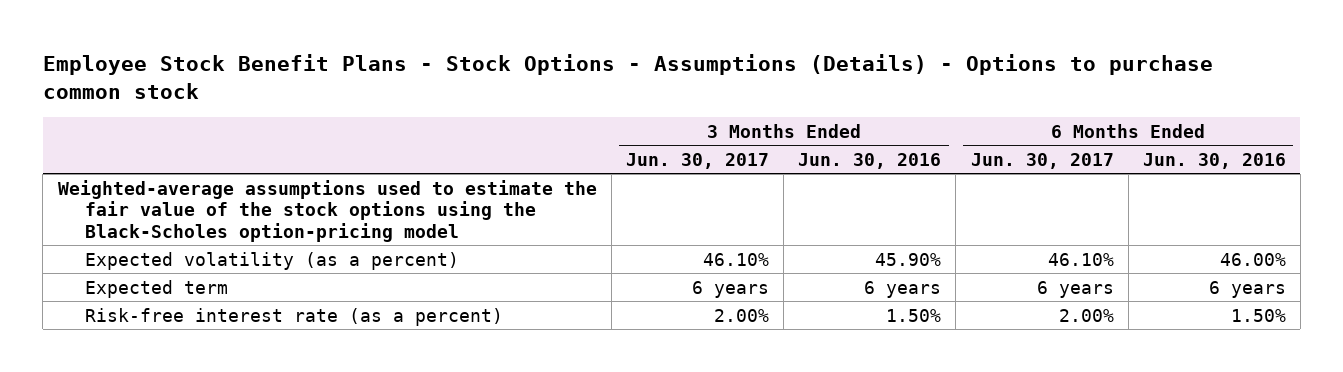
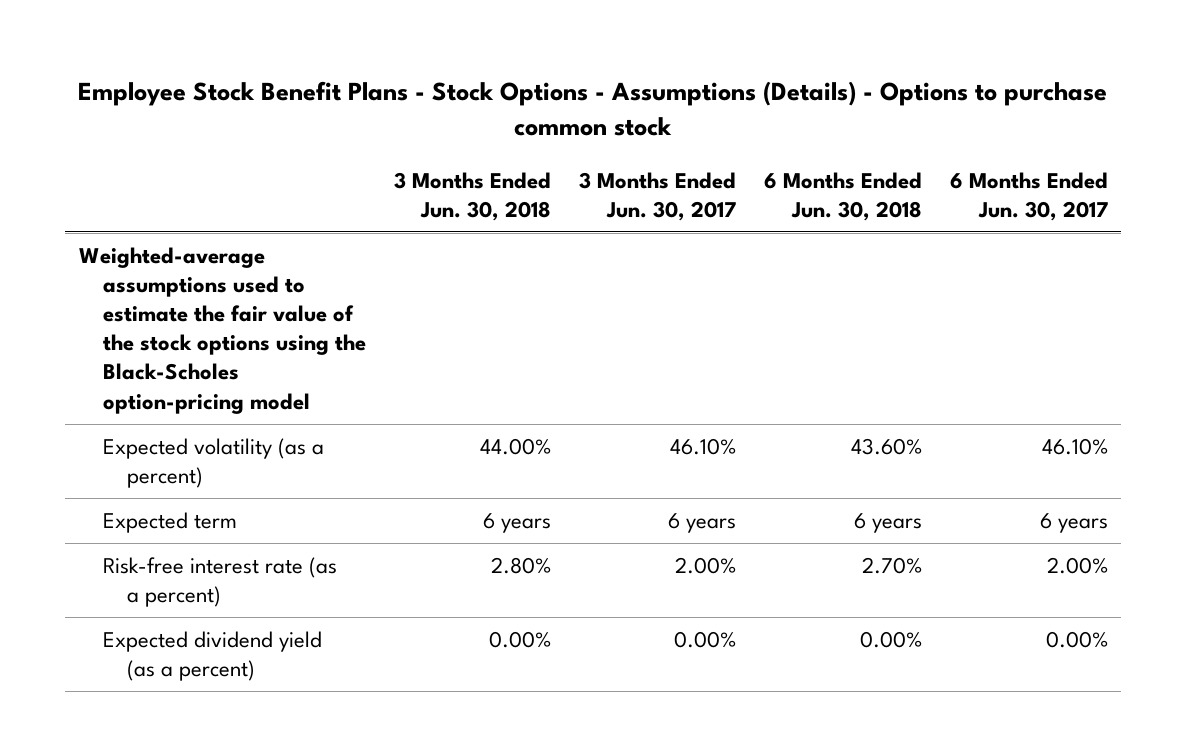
- | 3 Months Ended Jun. 30, 2017 | 3 Months Ended Jun. 30, 2016 | 6 Months Ended Jun. 30, 2017 | 6 Months Ended Jun. 30, 2016
+ | 3 Months Ended Jun. 30, 2018 | 3 Months Ended Jun. 30, 2017 | 6 Months Ended Jun. 30, 2018 | 6 Months Ended Jun. 30, 2017
+ Expected dividend yield (as a percent) | 0.00% | 0.00% | 0.00% | 0.00%

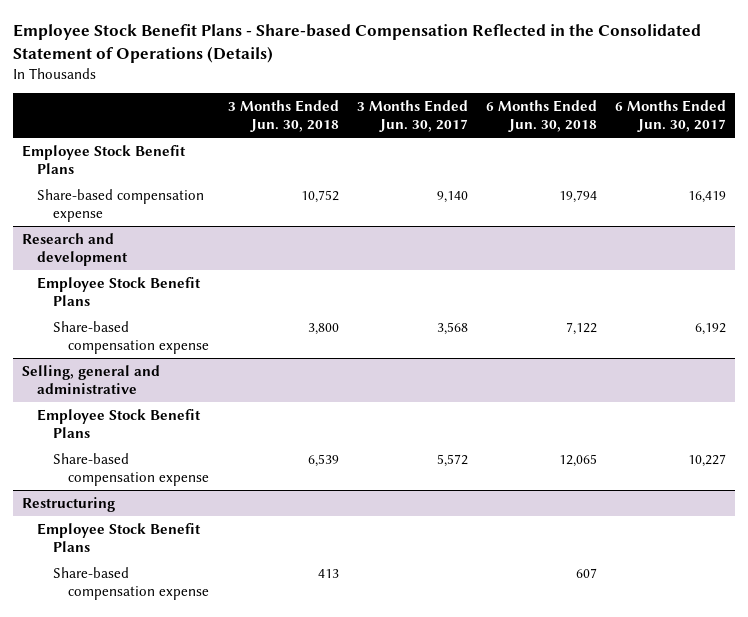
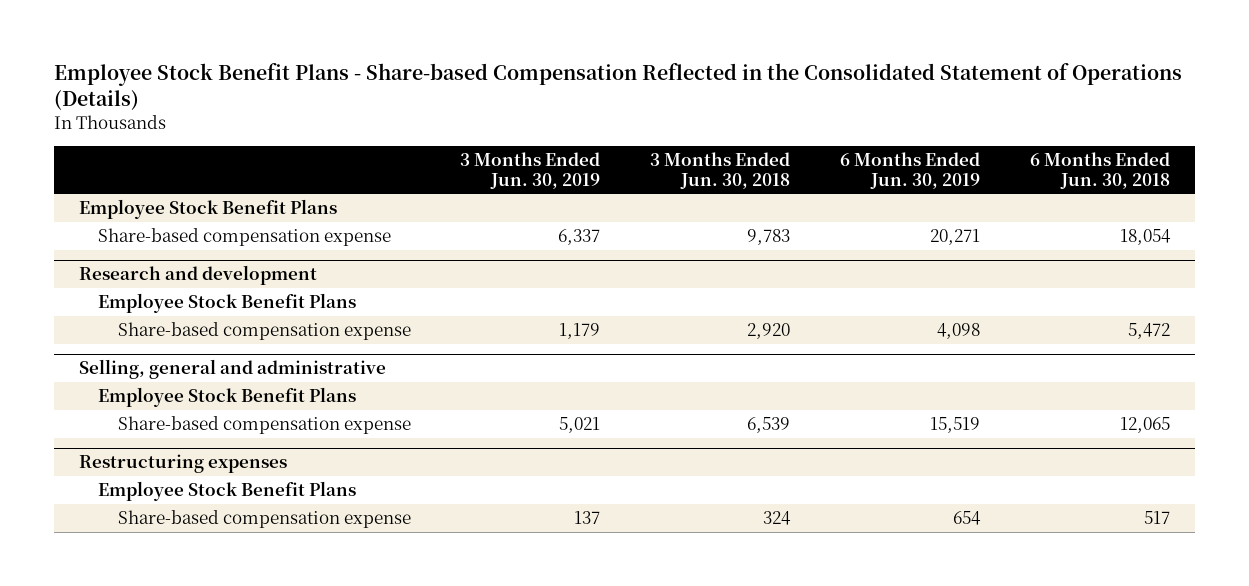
- | 3 Months Ended Jun. 30, 2018 | 3 Months Ended Jun. 30, 2017 | 6 Months Ended Jun. 30, 2018 | 6 Months Ended Jun. 30, 2017
+ | 3 Months Ended Jun. 30, 2019 | 3 Months Ended Jun. 30, 2018 | 6 Months Ended Jun. 30, 2019 | 6 Months Ended Jun. 30, 2018
- Share-based compensation expense | 10,752 | 9,140 | 19,794 | 16,419
+ Share-based compensation expense | 6,337 | 9,783 | 20,271 | 18,054
@ Research and development
- Share-based compensation expense | 3,800 | 3,568 | 7,122 | 6,192
+ Share-based compensation expense | 1,179 | 2,920 | 4,098 | 5,472
- Restructuring
+ Restructuring expenses
- Share-based compensation expense | 413 | | 607 |
+ Share-based compensation expense | 137 | 324 | 654 | 517

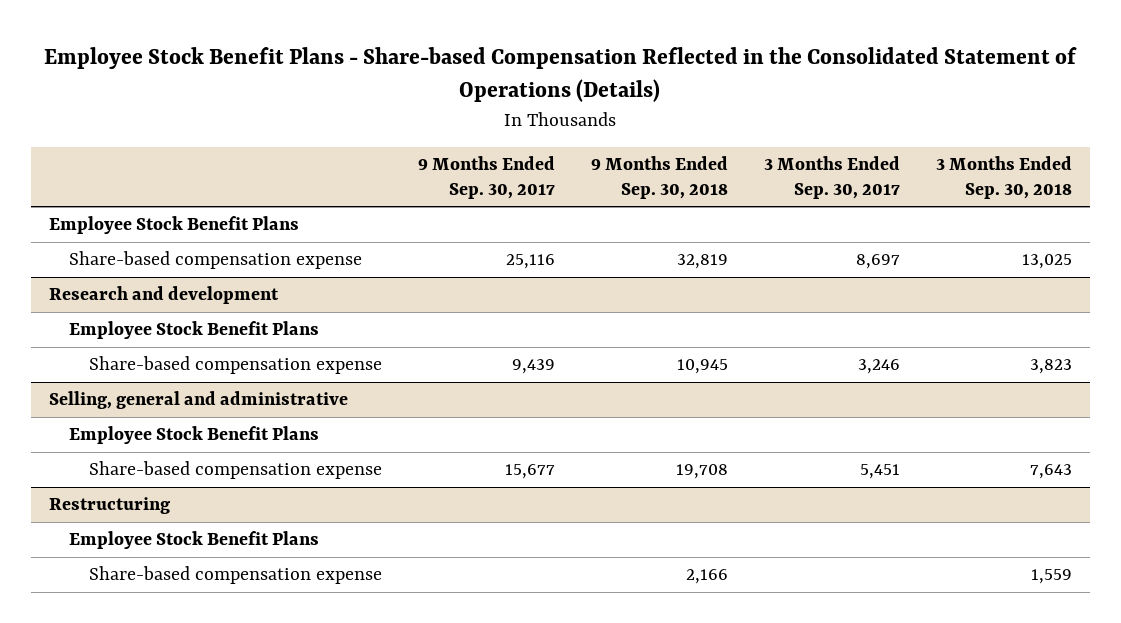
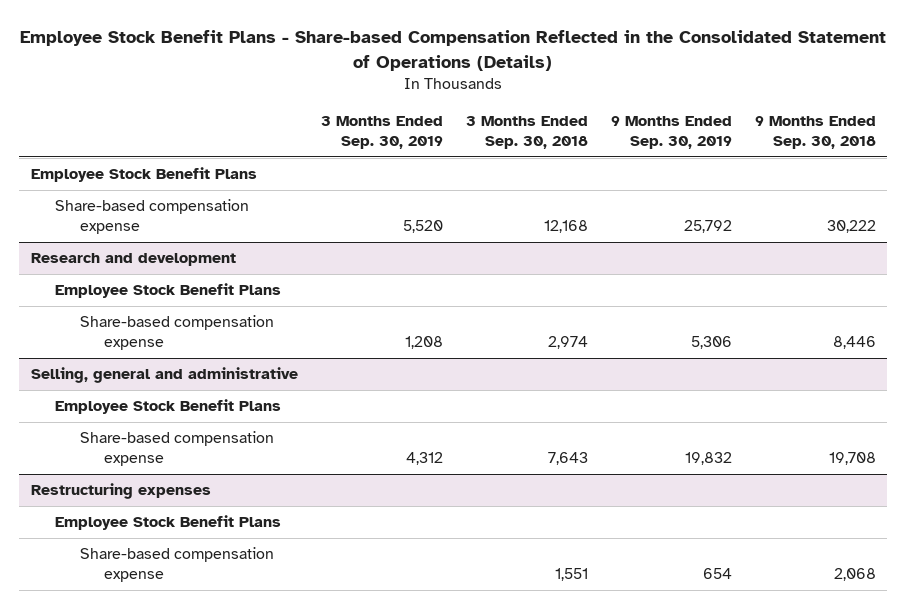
- | 9 Months Ended Sep. 30, 2017 | 9 Months Ended Sep. 30, 2018 | 3 Months Ended Sep. 30, 2017 | 3 Months Ended Sep. 30, 2018
+ | 3 Months Ended Sep. 30, 2019 | 3 Months Ended Sep. 30, 2018 | 9 Months Ended Sep. 30, 2019 | 9 Months Ended Sep. 30, 2018
- Share-based compensation expense | 25,116 | 32,819 | 8,697 | 13,025
+ Share-based compensation expense | 5,520 | 12,168 | 25,792 | 30,222
@ Research and development
- Share-based compensation expense | 9,439 | 10,945 | 3,246 | 3,823
+ Share-based compensation expense | 1,208 | 2,974 | 5,306 | 8,446
- Restructuring
+ Restructuring expenses
- Share-based compensation expense | | 2,166 | | 1,559
+ Share-based compensation expense | | 1,551 | 654 | 2,068

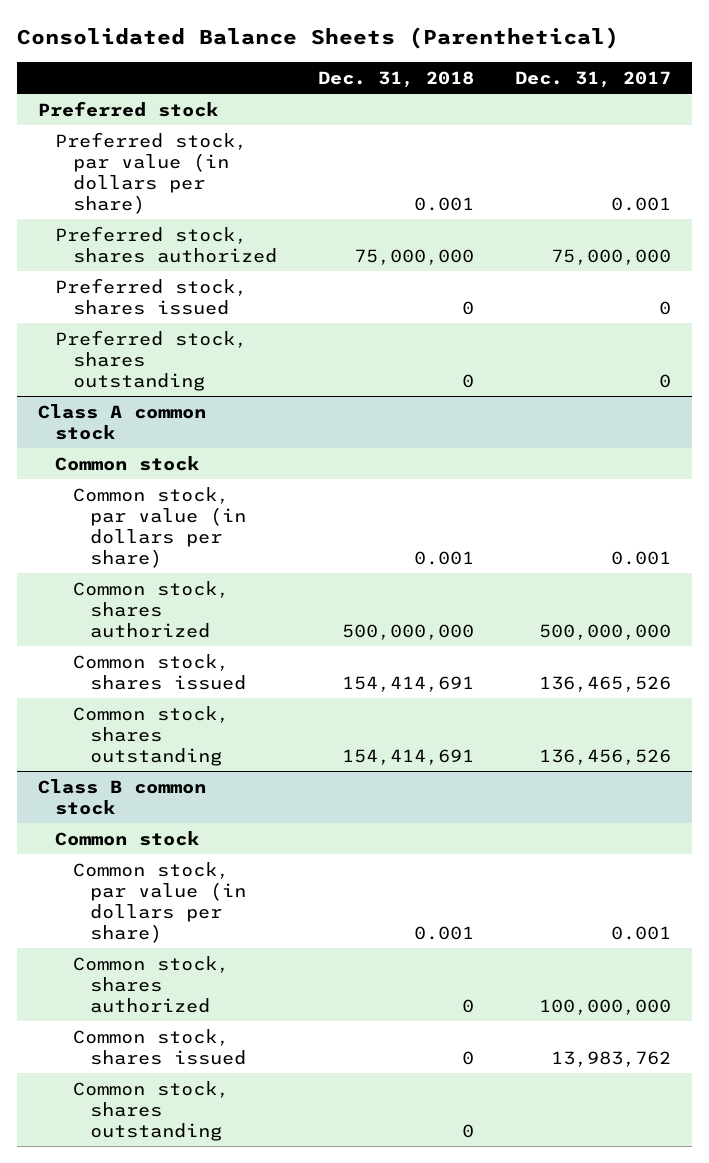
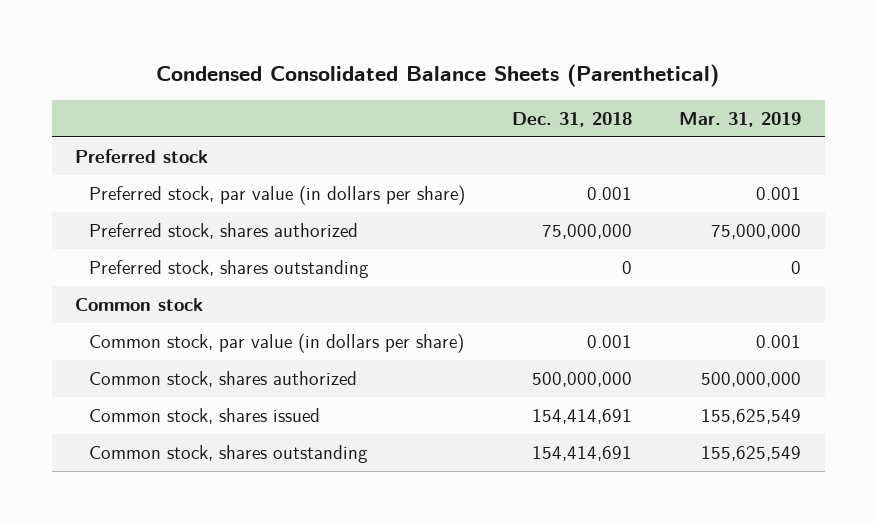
- Consolidated Balance Sheets (Parenthetical)
+ Condensed Consolidated Balance Sheets (Parenthetical)
- | Dec. 31, 2018 | Dec. 31, 2017
+ | Dec. 31, 2018 | Mar. 31, 2019
- Preferred stock, shares issued | 0 | 0
- Class A common stock
- Class B common stock
- Common stock
- Common stock, par value (in dollars per share) | 0.001 | 0.001
- Common stock, shares authorized | 0 | 100,000,000
- Common stock, shares issued | 0 | 13,983,762
- Common stock, shares outstanding | 0 |

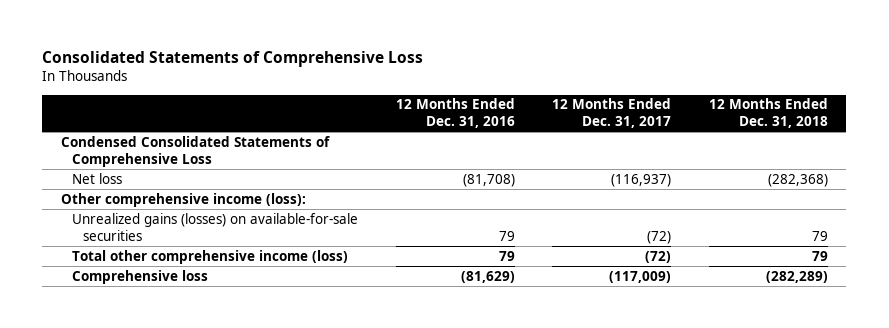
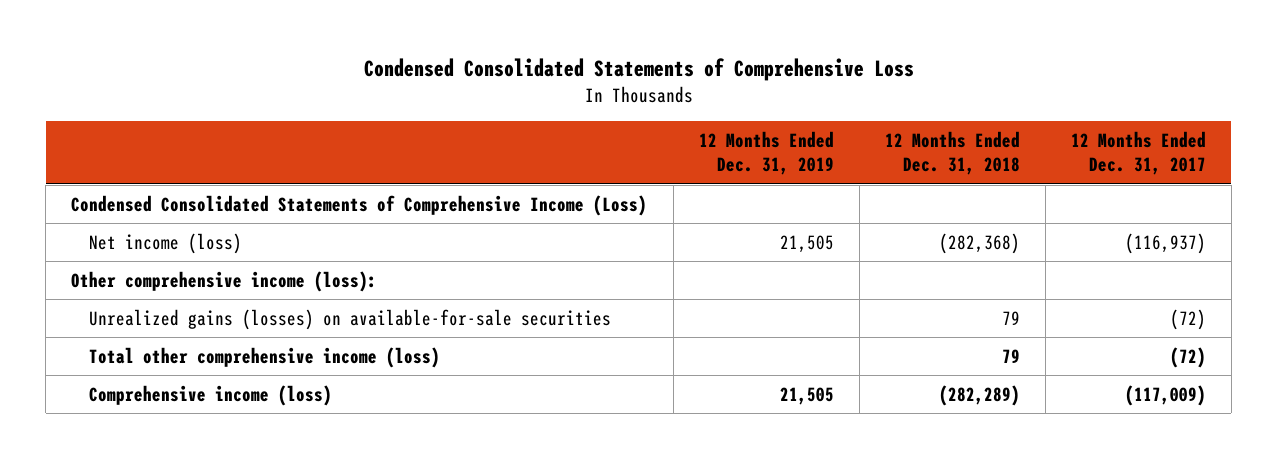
- Consolidated Statements of Comprehensive Loss
+ Condensed Consolidated Statements of Comprehensive Loss
- | 12 Months Ended Dec. 31, 2016 | 12 Months Ended Dec. 31, 2017 | 12 Months Ended Dec. 31, 2018
+ | 12 Months Ended Dec. 31, 2019 | 12 Months Ended Dec. 31, 2018 | 12 Months Ended Dec. 31, 2017
- Condensed Consolidated Statements of Comprehensive Loss
- Net loss | (81,708) | (116,937) | (282,368)
+ Condensed Consolidated Statements of Comprehensive Income (Loss)
+ Net income (loss) | 21,505 | (282,368) | (116,937)
- Comprehensive loss | (81,629) | (117,009) | (282,289)
+ Comprehensive income (loss) | 21,505 | (282,289) | (117,009)

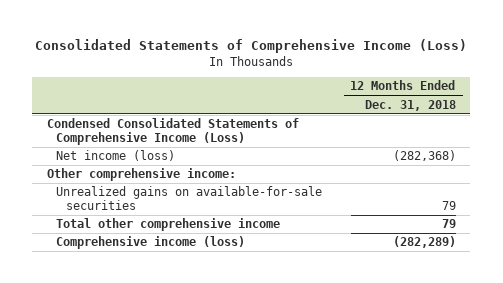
- Condensed Consolidated Statements of Comprehensive Loss
+ Consolidated Statements of Comprehensive Income (Loss)
- | 12 Months Ended Dec. 31, 2019 | 12 Months Ended Dec. 31, 2018 | 12 Months Ended Dec. 31, 2017
+ | 12 Months Ended Dec. 31, 2018
- Other comprehensive income (loss):
- Unrealized gains (losses) on available-for-sale securities | | 79 | (72)
- Total other comprehensive income (loss) | | 79 | (72)
+ Other comprehensive income:
+ Unrealized gains on available-for-sale securities | 79
+ Total other comprehensive income | 79

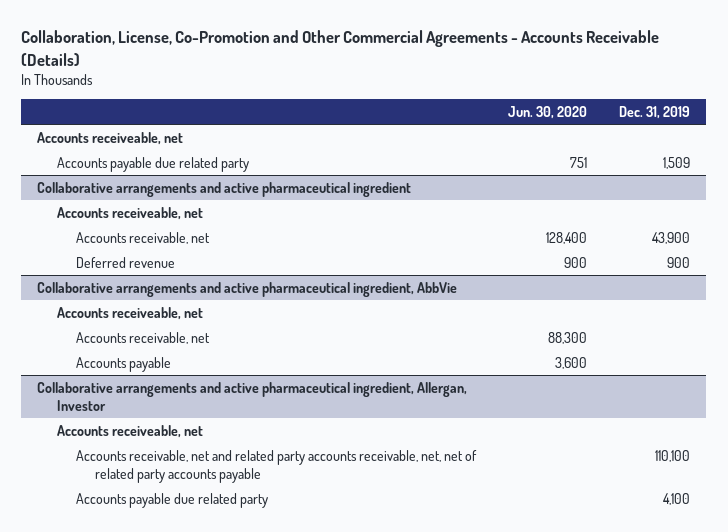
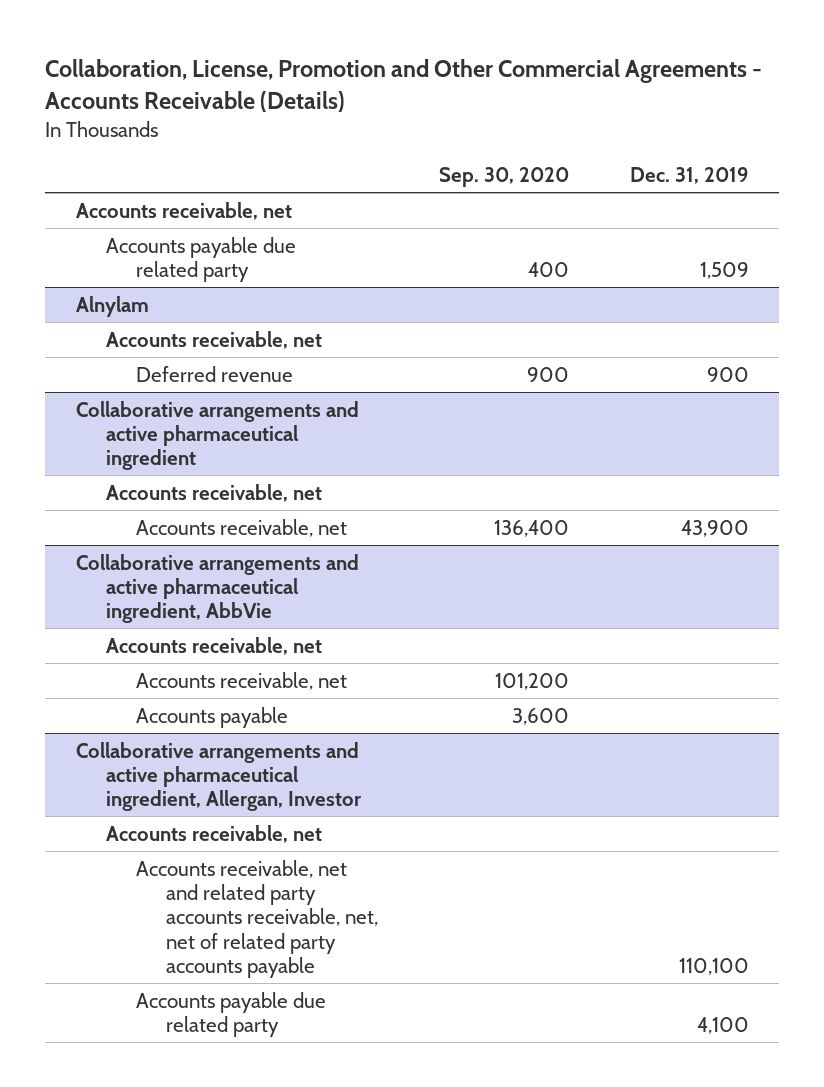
- Collaboration, License, Co-Promotion and Other Commercial Agreements - Accounts Receivable (Details)
+ Collaboration, License, Promotion and Other Commercial Agreements - Accounts Receivable (Details)
- | Jun. 30, 2020 | Dec. 31, 2019
+ | Sep. 30, 2020 | Dec. 31, 2019
- Accounts receiveable, net
+ Accounts receivable, net
+ Alnylam
+ Accounts receivable, net
+ Deferred revenue | 900 | 900
@ Collaborative arrangements and active pharmaceutical ingredient
- Accounts receiveable, net
+ Accounts receivable, net
- Deferred revenue | 900 | 900
@ Collaborative arrangements and active pharmaceutical ingredient, AbbVie
- Accounts receiveable, net
+ Accounts receivable, net | 101,200 |
@ Collaborative arrangements and active pharmaceutical ingredient, Allergan, Investor
- Accounts receiveable, net
+ Accounts receivable, net

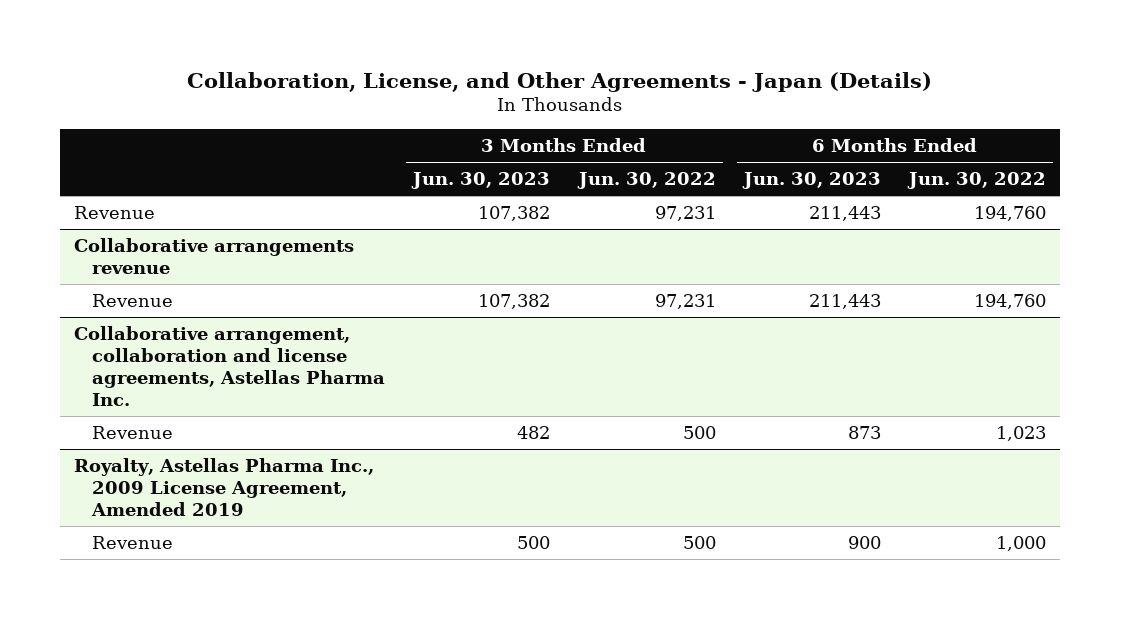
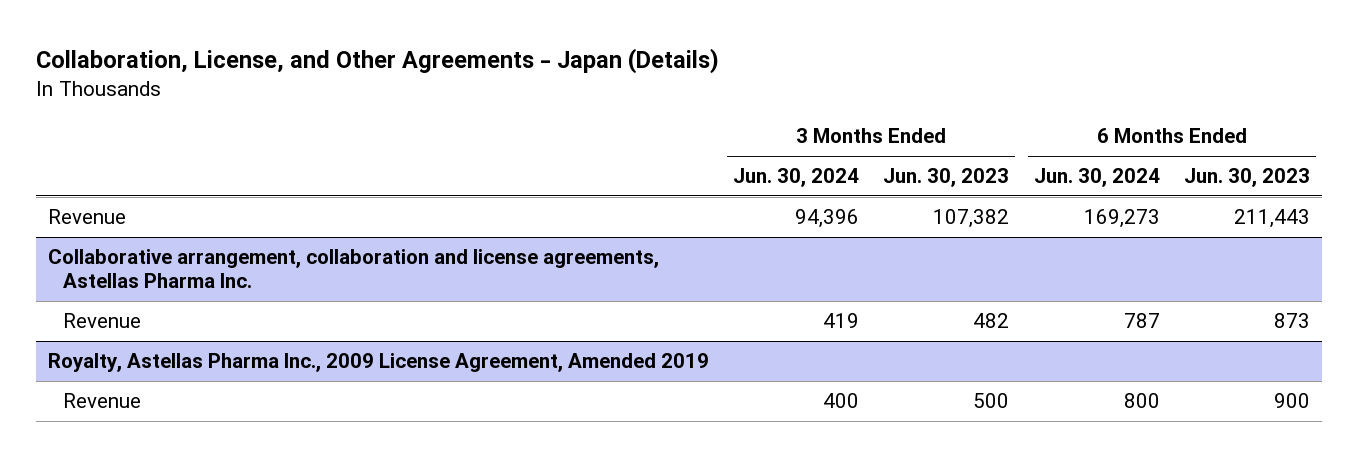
- | 3 Months Ended Jun. 30, 2023 | 3 Months Ended Jun. 30, 2022 | 6 Months Ended Jun. 30, 2023 | 6 Months Ended Jun. 30, 2022
+ | 3 Months Ended Jun. 30, 2024 | 3 Months Ended Jun. 30, 2023 | 6 Months Ended Jun. 30, 2024 | 6 Months Ended Jun. 30, 2023
- Collaborative arrangements revenue
- Revenue | 107,382 | 97,231 | 211,443 | 194,760

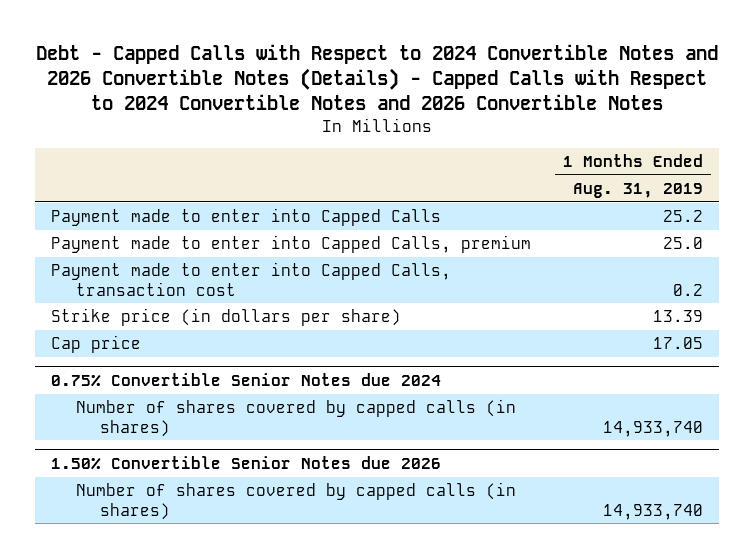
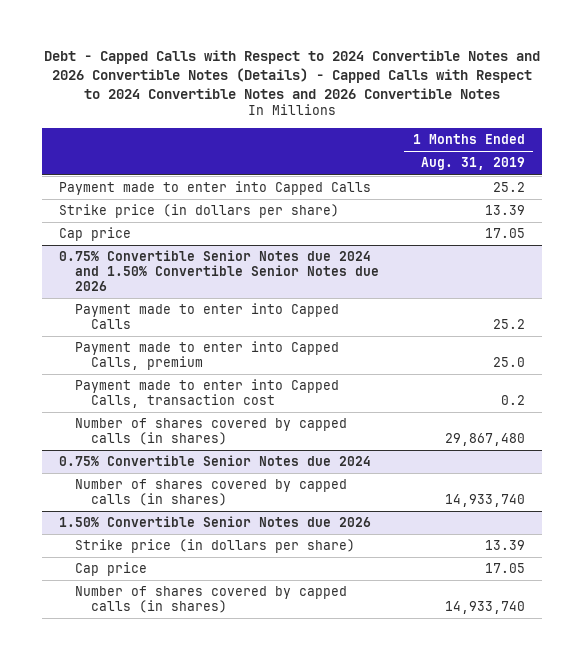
- Payment made to enter into Capped Calls, premium | 25.0
- Payment made to enter into Capped Calls, transaction cost | 0.2
+ 0.75% Convertible Senior Notes due 2024 and 1.50% Convertible Senior Notes due 2026
+ Payment made to enter into Capped Calls | 25.2
+ Payment made to enter into Capped Calls, premium | 25.0
+ Payment made to enter into Capped Calls, transaction cost | 0.2
+ Number of shares covered by capped calls (in shares) | 29,867,480
@ 1.50% Convertible Senior Notes due 2026
+ Strike price (in dollars per share) | 13.39
+ Cap price | 17.05

